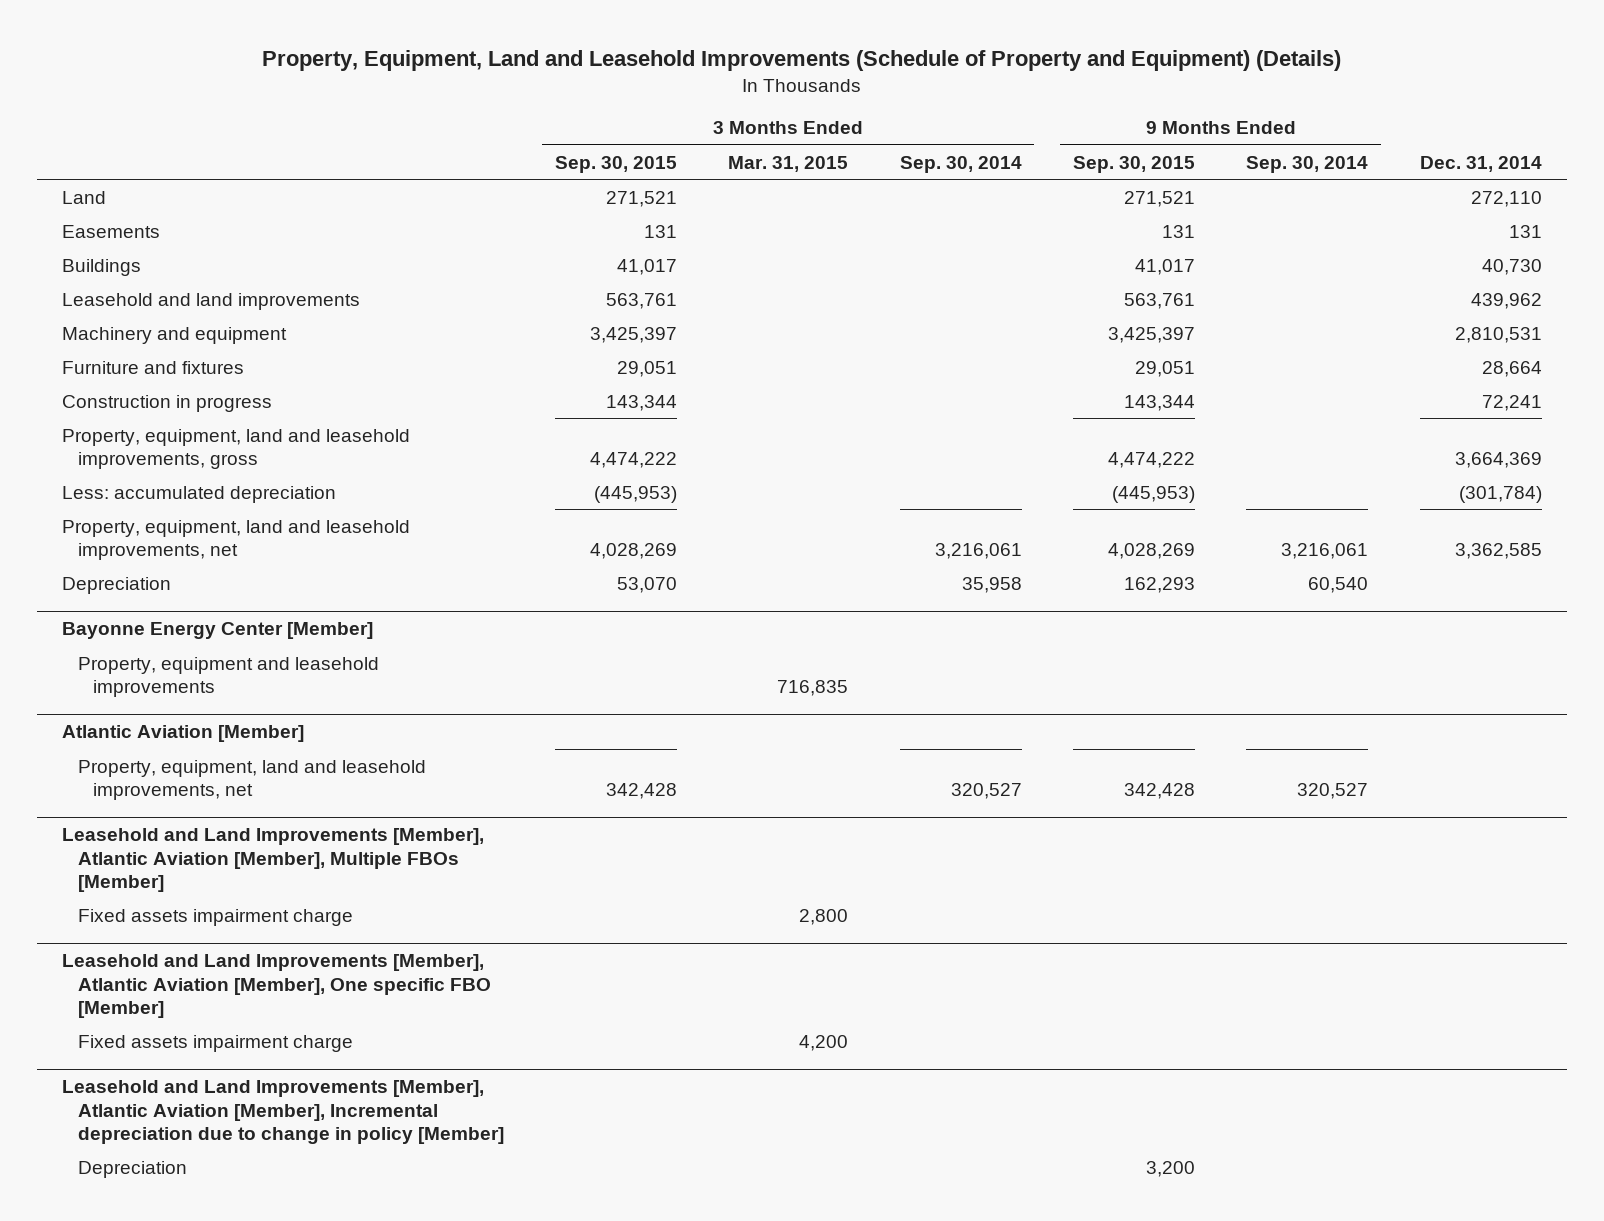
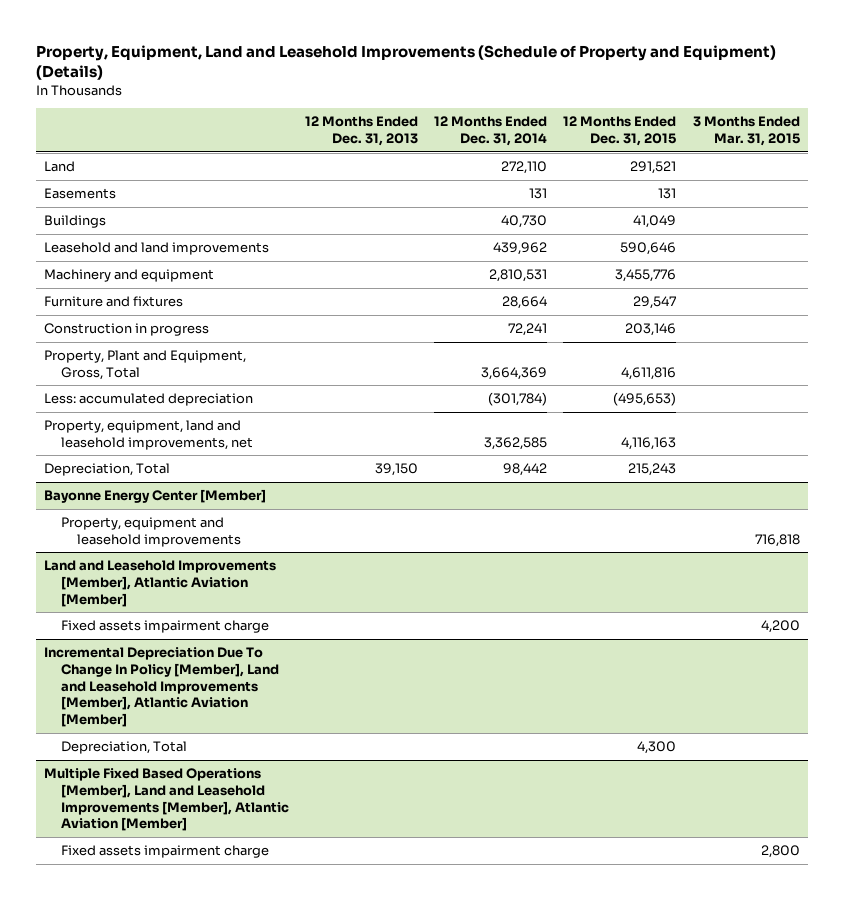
- | 3 Months Ended Sep. 30, 2015 | 3 Months Ended Mar. 31, 2015 | 3 Months Ended Sep. 30, 2014 | 9 Months Ended Sep. 30, 2015 | 9 Months Ended Sep. 30, 2014 | Dec. 31, 2014
+ | 12 Months Ended Dec. 31, 2013 | 12 Months Ended Dec. 31, 2014 | 12 Months Ended Dec. 31, 2015 | 3 Months Ended Mar. 31, 2015
- Property, equipment, land and leasehold improvements, gross | 4,474,222 | | | 4,474,222 | | 3,664,369
+ Property, Plant and Equipment, Gross, Total | | 3,664,369 | 4,611,816 |
- Depreciation | 53,070 | | 35,958 | 162,293 | 60,540 |
+ Depreciation, Total | 39,150 | 98,442 | 215,243 |
@ Bayonne Energy Center [Member]
- Property, equipment and leasehold improvements | | 716,835 | | | |
- Atlantic Aviation [Member]
- Property, equipment, land and leasehold improvements, net | 342,428 | | 320,527 | 342,428 | 320,527 |
- Leasehold and Land Improvements [Member], Atlantic Aviation [Member], Multiple FBOs [Member]
- Fixed assets impairment charge | | 2,800 | | | |
- Leasehold and Land Improvements [Member], Atlantic Aviation [Member], One specific FBO [Member]
- Fixed assets impairment charge | | 4,200 | | | |
- Leasehold and Land Improvements [Member], Atlantic Aviation [Member], Incremental depreciation due to change in policy [Member]
- Depreciation | | | | 3,200 | |
@ Bayonne Energy Center [Member]
+ Property, equipment and leasehold improvements | | | | 716,818
+ Land and Leasehold Improvements [Member], Atlantic Aviation [Member]
+ Fixed assets impairment charge | | | | 4,200
+ Incremental Depreciation Due To Change In Policy [Member], Land and Leasehold Improvements [Member], Atlantic Aviation [Member]
+ Depreciation, Total | | | 4,300 |
+ Multiple Fixed Based Operations [Member], Land and Leasehold Improvements [Member], Atlantic Aviation [Member]
+ Fixed assets impairment charge | | | | 2,800

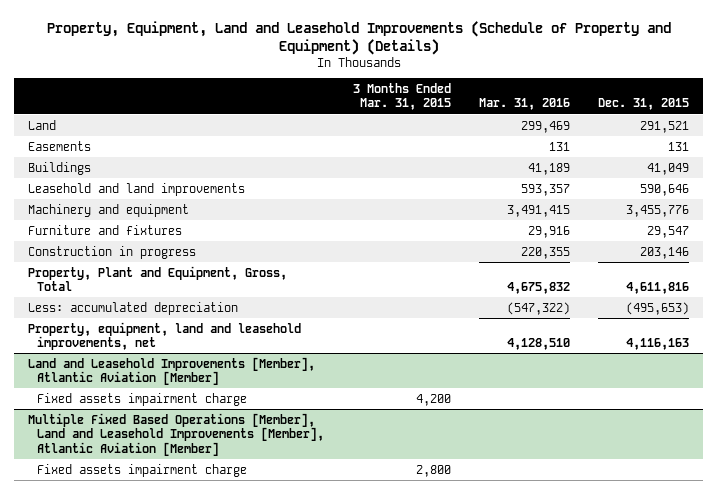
- | 12 Months Ended Dec. 31, 2013 | 12 Months Ended Dec. 31, 2014 | 12 Months Ended Dec. 31, 2015 | 3 Months Ended Mar. 31, 2015
+ | 3 Months Ended Mar. 31, 2015 | Mar. 31, 2016 | Dec. 31, 2015
- Depreciation, Total | 39,150 | 98,442 | 215,243 |
- Bayonne Energy Center [Member]
- Property, equipment and leasehold improvements | | | | 716,818
- Incremental Depreciation Due To Change In Policy [Member], Land and Leasehold Improvements [Member], Atlantic Aviation [Member]
- Depreciation, Total | | | 4,300 |

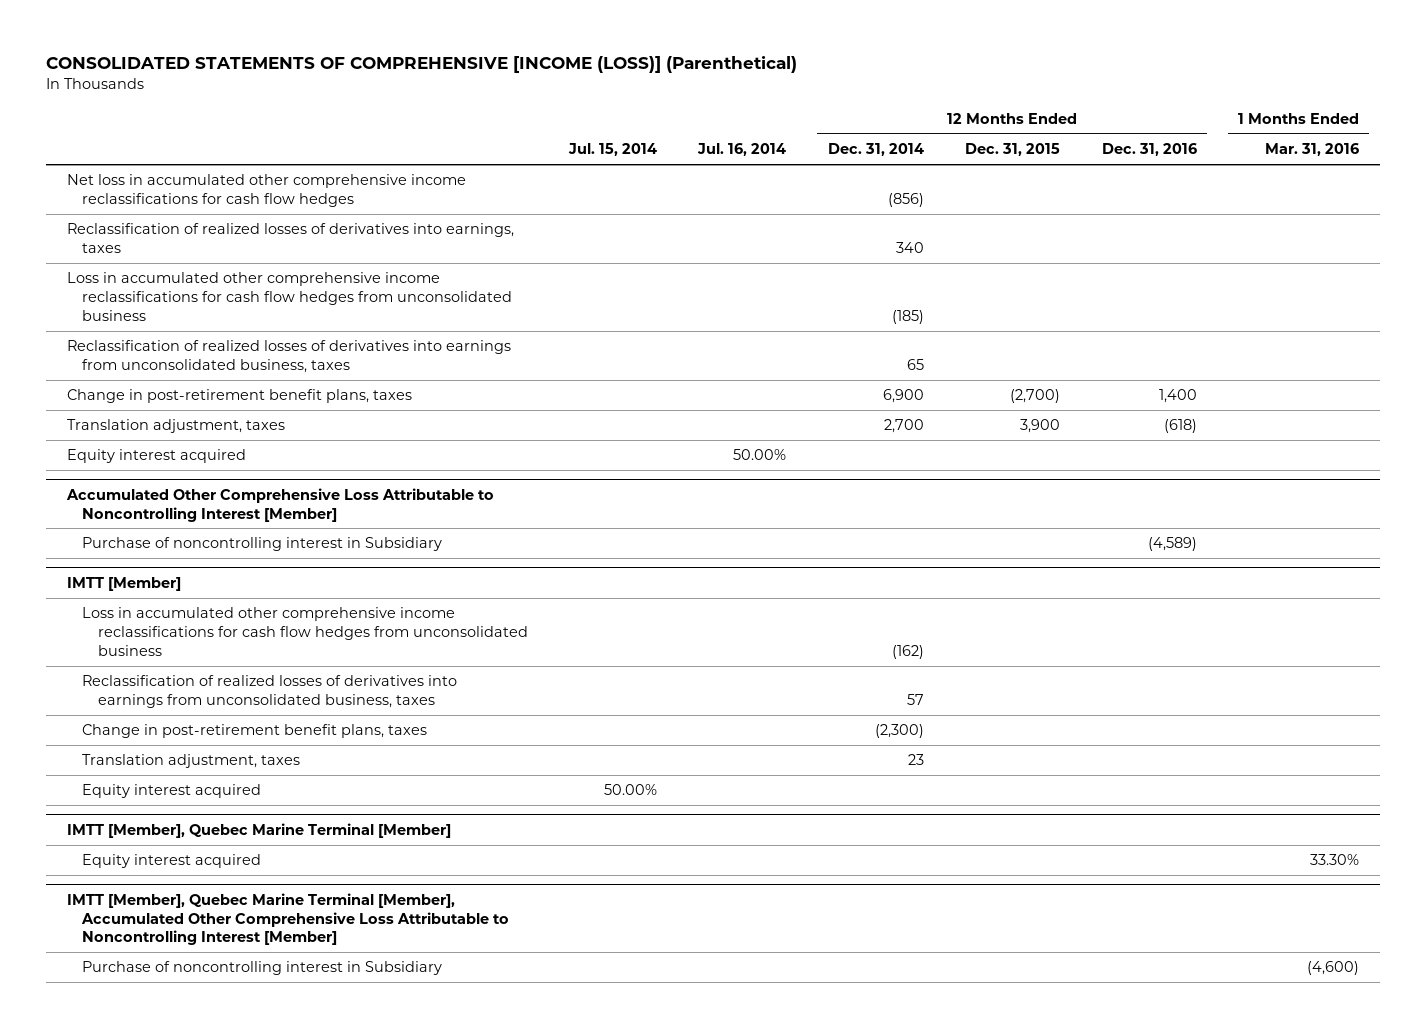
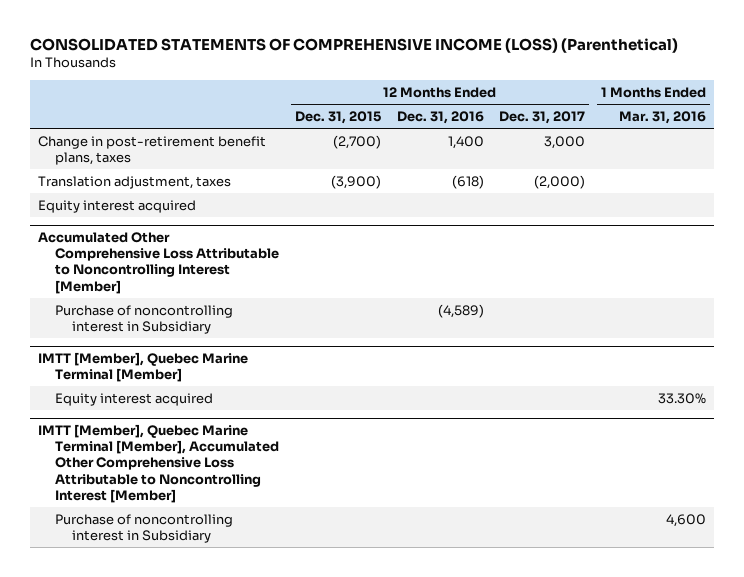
- CONSOLIDATED STATEMENTS OF COMPREHENSIVE [INCOME (LOSS)] (Parenthetical)
+ CONSOLIDATED STATEMENTS OF COMPREHENSIVE INCOME (LOSS) (Parenthetical)
- | Jul. 15, 2014 | Jul. 16, 2014 | 12 Months Ended Dec. 31, 2014 | 12 Months Ended Dec. 31, 2015 | 12 Months Ended Dec. 31, 2016 | 1 Months Ended Mar. 31, 2016
+ | 12 Months Ended Dec. 31, 2015 | 12 Months Ended Dec. 31, 2016 | 12 Months Ended Dec. 31, 2017 | 1 Months Ended Mar. 31, 2016
- Net loss in accumulated other comprehensive income reclassifications for cash flow hedges | | | (856) | | |
- Reclassification of realized losses of derivatives into earnings, taxes | | | 340 | | |
- Loss in accumulated other comprehensive income reclassifications for cash flow hedges from unconsolidated business | | | (185) | | |
- Reclassification of realized losses of derivatives into earnings from unconsolidated business, taxes | | | 65 | | |
- Translation adjustment, taxes | | | 2,700 | 3,900 | (618) |
+ Translation adjustment, taxes | (3,900) | (618) | (2,000) |
- IMTT [Member]
- Loss in accumulated other comprehensive income reclassifications for cash flow hedges from unconsolidated business | | | (162) | | |
- Reclassification of realized losses of derivatives into earnings from unconsolidated business, taxes | | | 57 | | |
- Change in post-retirement benefit plans, taxes | | | (2,300) | | |
- Translation adjustment, taxes | | | 23 | | |
- Equity interest acquired | 50.00% | | | | |
@ IMTT [Member], Quebec Marine Terminal [Member], Accumulated Other Comprehensive Loss Attributable to Noncontrolling Interest [Member]
- Purchase of noncontrolling interest in Subsidiary | | | | | | (4,600)
+ Purchase of noncontrolling interest in Subsidiary | | | | 4,600

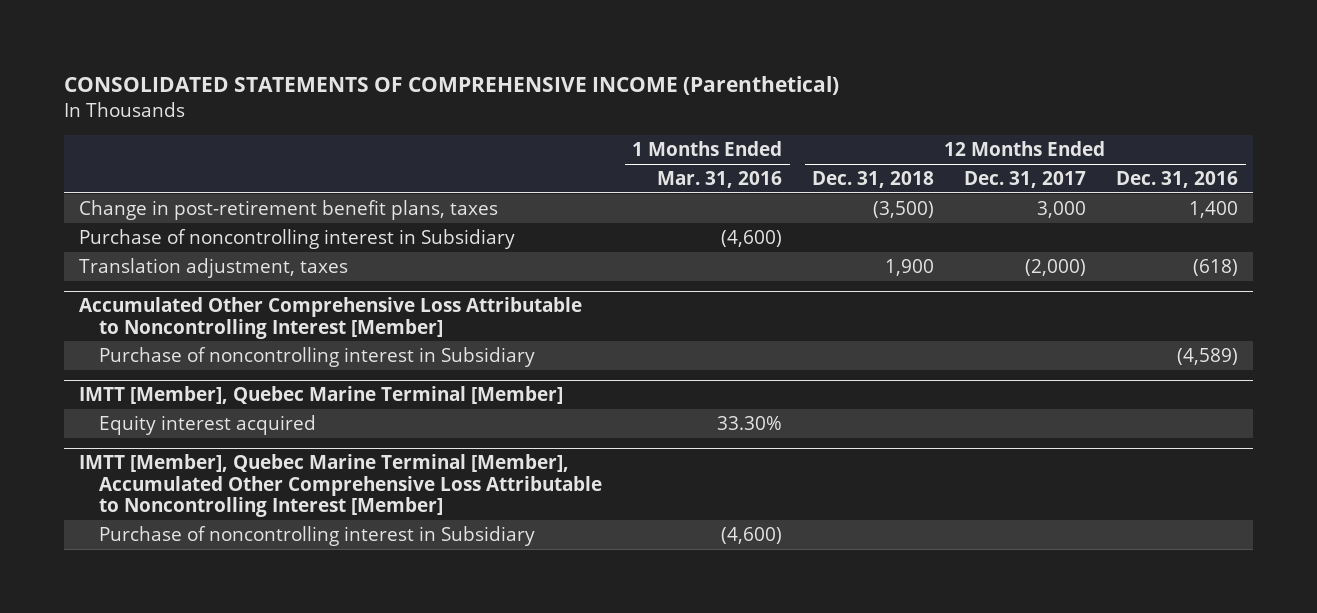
- CONSOLIDATED STATEMENTS OF COMPREHENSIVE INCOME (LOSS) (Parenthetical)
+ CONSOLIDATED STATEMENTS OF COMPREHENSIVE INCOME (Parenthetical)
- | 12 Months Ended Dec. 31, 2015 | 12 Months Ended Dec. 31, 2016 | 12 Months Ended Dec. 31, 2017 | 1 Months Ended Mar. 31, 2016
+ | 1 Months Ended Mar. 31, 2016 | 12 Months Ended Dec. 31, 2018 | 12 Months Ended Dec. 31, 2017 | 12 Months Ended Dec. 31, 2016
+ Purchase of noncontrolling interest in Subsidiary | (4,600) | | |
- Equity interest acquired
@ IMTT [Member], Quebec Marine Terminal [Member], Accumulated Other Comprehensive Loss Attributable to Noncontrolling Interest [Member]
- Purchase of noncontrolling interest in Subsidiary | | | | 4,600
+ Purchase of noncontrolling interest in Subsidiary | (4,600) | | |

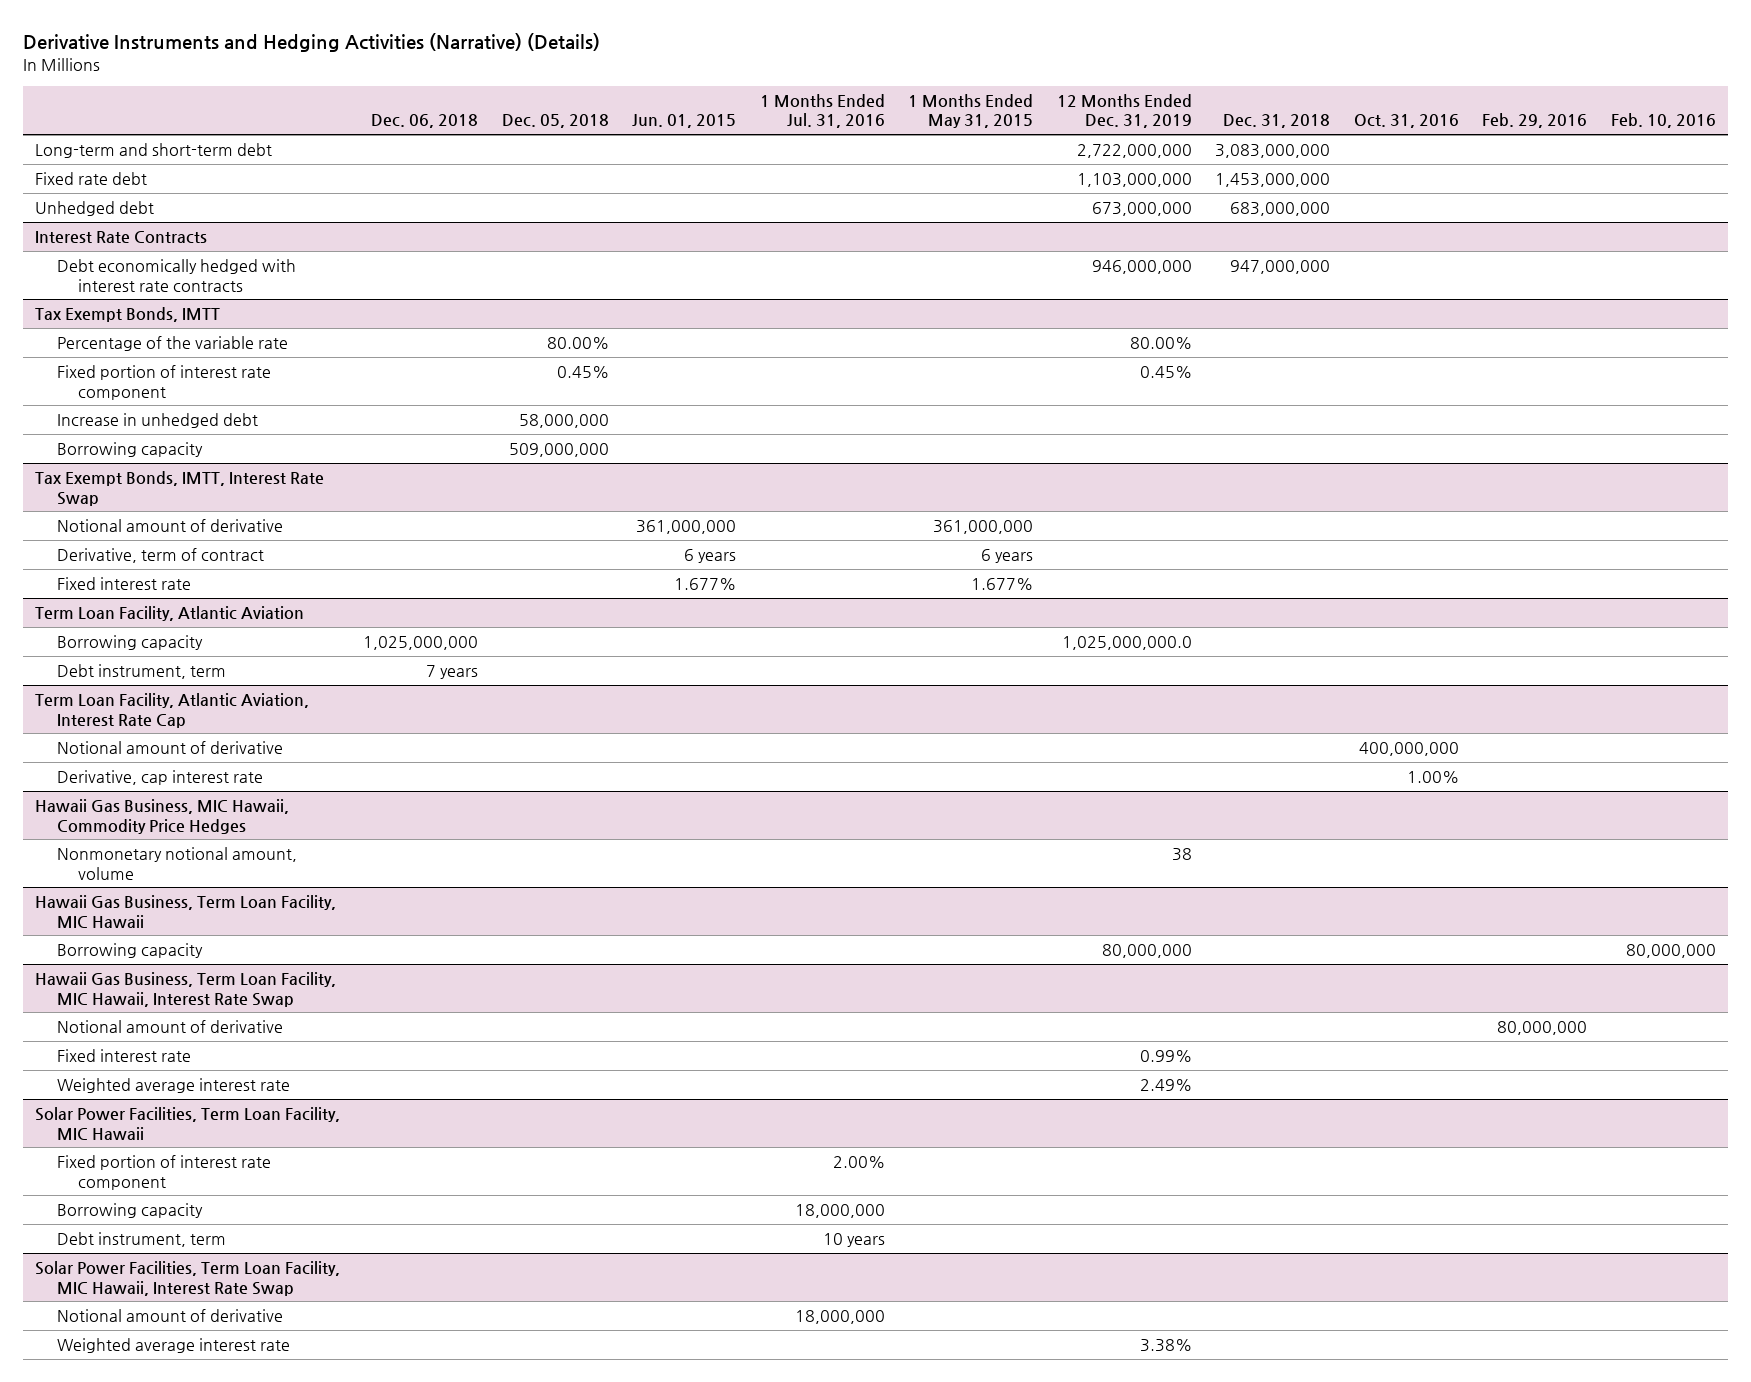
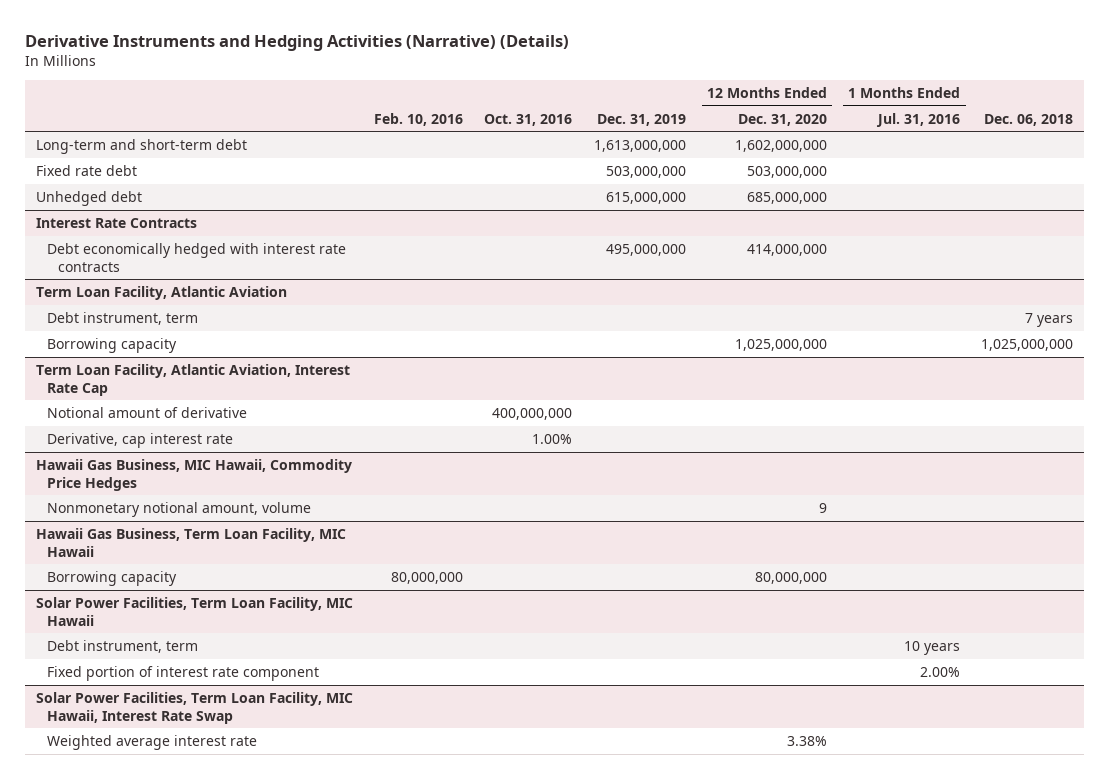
- | Dec. 06, 2018 | Dec. 05, 2018 | Jun. 01, 2015 | 1 Months Ended Jul. 31, 2016 | 1 Months Ended May 31, 2015 | 12 Months Ended Dec. 31, 2019 | Dec. 31, 2018 | Oct. 31, 2016 | Feb. 29, 2016 | Feb. 10, 2016
+ | Feb. 10, 2016 | Oct. 31, 2016 | Dec. 31, 2019 | 12 Months Ended Dec. 31, 2020 | 1 Months Ended Jul. 31, 2016 | Dec. 06, 2018
- Tax Exempt Bonds, IMTT
- Percentage of the variable rate | | 80.00% | | | | 80.00% | | | |
- Fixed portion of interest rate component | | 0.45% | | | | 0.45% | | | |
- Increase in unhedged debt | | 58,000,000 | | | | | | | |
- Borrowing capacity | | 509,000,000 | | | | | | | |
- Tax Exempt Bonds, IMTT, Interest Rate Swap
- Notional amount of derivative | | | 361,000,000 | | 361,000,000 | | | | |
- Derivative, term of contract | | | 6 years | | 6 years | | | | |
- Fixed interest rate | | | 1.677% | | 1.677% | | | | |
@ Term Loan Facility, Atlantic Aviation
moved down: Borrowing capacity | | | | 1,025,000,000 | | 1,025,000,000
- Hawaii Gas Business, Term Loan Facility, MIC Hawaii, Interest Rate Swap
- Notional amount of derivative | | | | | | | | | 80,000,000 |
- Fixed interest rate | | | | | | 0.99% | | | |
- Weighted average interest rate | | | | | | 2.49% | | | |
@ Solar Power Facilities, Term Loan Facility, MIC Hawaii
- Borrowing capacity | | | | 18,000,000 | | | | | |
moved down: Fixed portion of interest rate component | | | | | 2.00% |
@ Solar Power Facilities, Term Loan Facility, MIC Hawaii, Interest Rate Swap
- Notional amount of derivative | | | | 18,000,000 | | | | | |

